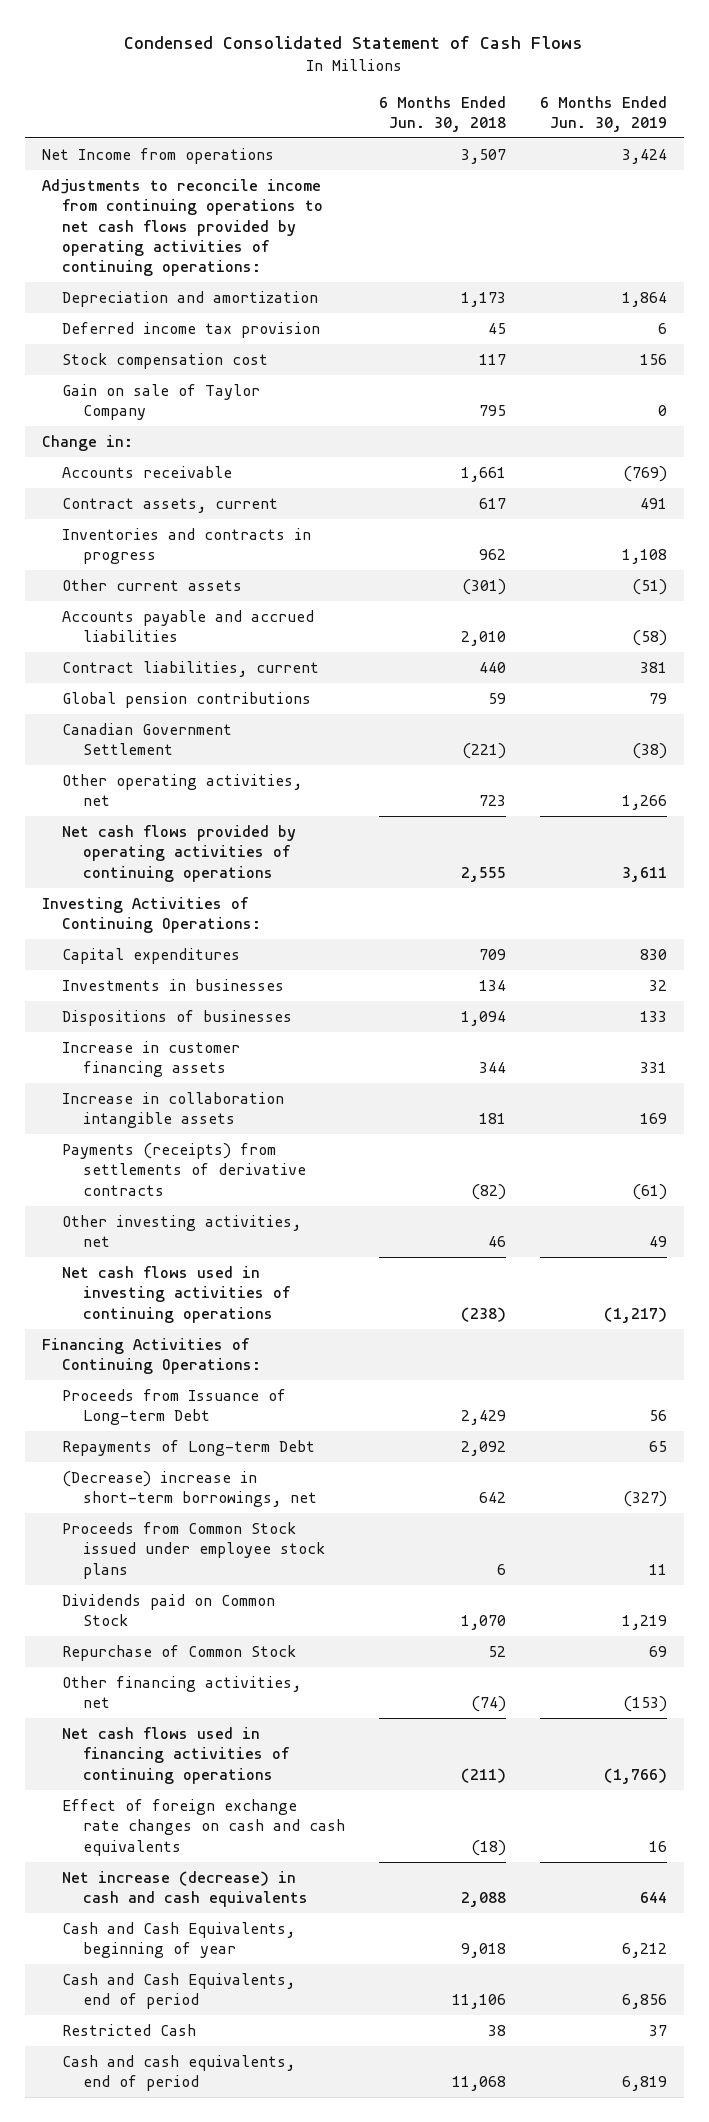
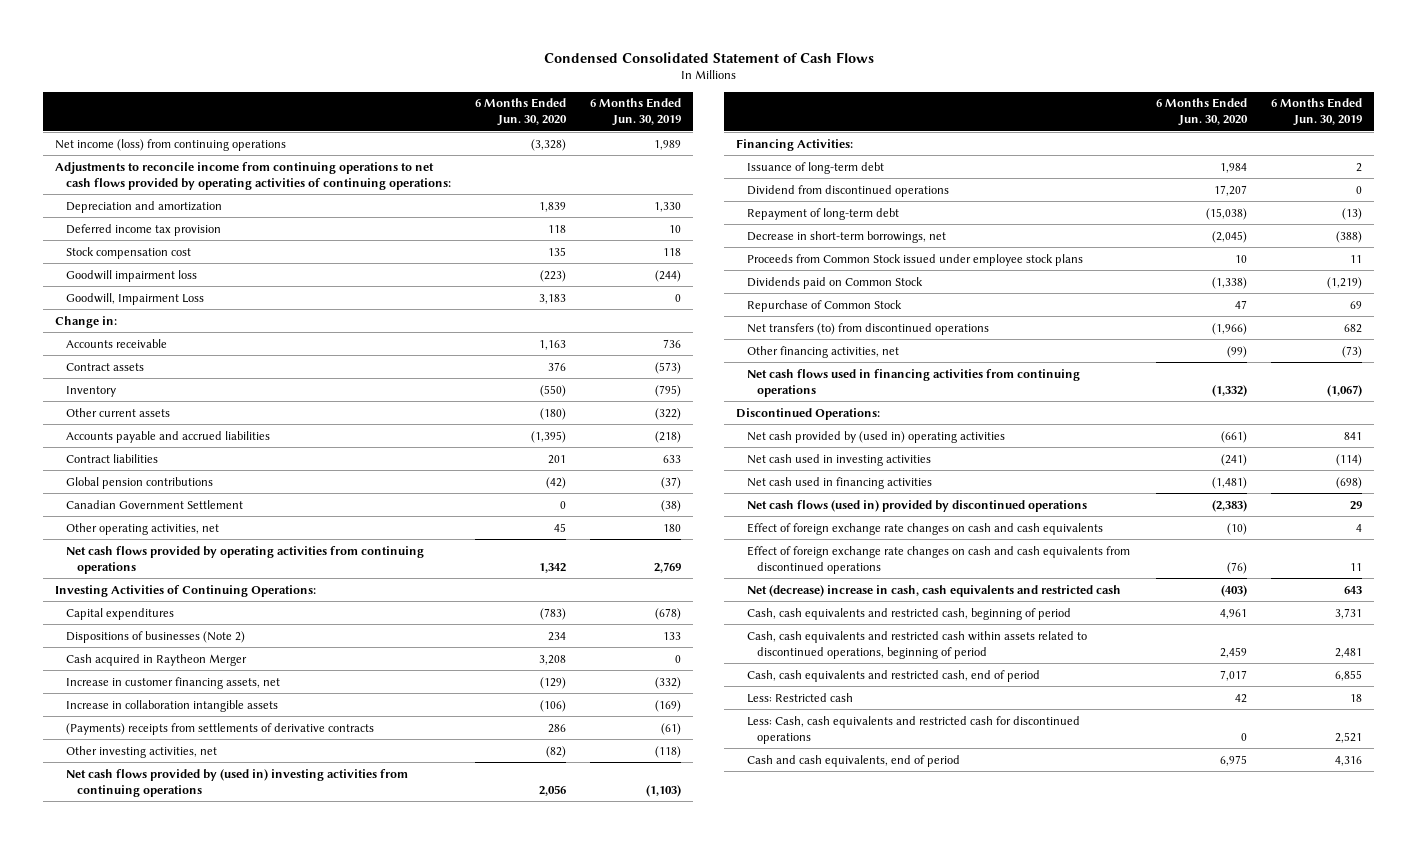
- | 6 Months Ended Jun. 30, 2018 | 6 Months Ended Jun. 30, 2019
+ | 6 Months Ended Jun. 30, 2020 | 6 Months Ended Jun. 30, 2019
- Net Income from operations | 3,507 | 3,424
+ Net income (loss) from continuing operations | (3,328) | 1,989
- Depreciation and amortization | 1,173 | 1,864
- Deferred income tax provision | 45 | 6
- Stock compensation cost | 117 | 156
- Gain on sale of Taylor Company | 795 | 0
+ Depreciation and amortization | 1,839 | 1,330
+ Deferred income tax provision | 118 | 10
+ Stock compensation cost | 135 | 118
+ Goodwill impairment loss | (223) | (244)
+ Goodwill, Impairment Loss | 3,183 | 0
- Accounts receivable | 1,661 | (769)
- Contract assets, current | 617 | 491
- Inventories and contracts in progress | 962 | 1,108
- Other current assets | (301) | (51)
- Accounts payable and accrued liabilities | 2,010 | (58)
- Contract liabilities, current | 440 | 381
- Global pension contributions | 59 | 79
+ Accounts receivable | 1,163 | 736
+ Contract assets | 376 | (573)
+ Inventory | (550) | (795)
+ Other current assets | (180) | (322)
+ Accounts payable and accrued liabilities | (1,395) | (218)
+ Contract liabilities | 201 | 633
+ Global pension contributions | (42) | (37)
- Other operating activities, net | 723 | 1,266
- Net cash flows provided by operating activities of continuing operations | 2,555 | 3,611
+ Other operating activities, net | 45 | 180
+ Net cash flows provided by operating activities from continuing operations | 1,342 | 2,769
- Capital expenditures | 709 | 830
- Investments in businesses | 134 | 32
- Dispositions of businesses | 1,094 | 133
- Increase in customer financing assets | 344 | 331
- Increase in collaboration intangible assets | 181 | 169
- Payments (receipts) from settlements of derivative contracts | (82) | (61)
- Other investing activities, net | 46 | 49
- Net cash flows used in investing activities of continuing operations | (238) | (1,217)
- Financing Activities of Continuing Operations:
- Proceeds from Issuance of Long-term Debt | 2,429 | 56
- Repayments of Long-term Debt | 2,092 | 65
- (Decrease) increase in short-term borrowings, net | 642 | (327)
+ Capital expenditures | (783) | (678)
+ Dispositions of businesses (Note 2) | 234 | 133
+ Cash acquired in Raytheon Merger | 3,208 | 0
+ Increase in customer financing assets, net | (129) | (332)
+ Increase in collaboration intangible assets | (106) | (169)
+ (Payments) receipts from settlements of derivative contracts | 286 | (61)
+ Other investing activities, net | (82) | (118)
+ Net cash flows provided by (used in) investing activities from continuing operations | 2,056 | (1,103)
+ Financing Activities:
+ Issuance of long-term debt | 1,984 | 2
+ Dividend from discontinued operations | 17,207 | 0
+ Repayment of long-term debt | (15,038) | (13)
+ Decrease in short-term borrowings, net | (2,045) | (388)
- Dividends paid on Common Stock | 1,070 | 1,219
+ Dividends paid on Common Stock | (1,338) | (1,219)
- Other financing activities, net | (74) | (153)
- Net cash flows used in financing activities of continuing operations | (211) | (1,766)
- Effect of foreign exchange rate changes on cash and cash equivalents | (18) | 16
- Net increase (decrease) in cash and cash equivalents | 2,088 | 644
- Cash and Cash Equivalents, beginning of year | 9,018 | 6,212
- Cash and Cash Equivalents, end of period | 11,106 | 6,856
- Restricted Cash | 38 | 37
- Cash and cash equivalents, end of period | 11,068 | 6,819
+ Net transfers (to) from discontinued operations | (1,966) | 682
+ Other financing activities, net | (99) | (73)
+ Net cash flows used in financing activities from continuing operations | (1,332) | (1,067)
+ Discontinued Operations:
+ Net cash provided by (used in) operating activities | (661) | 841
+ Net cash used in investing activities | (241) | (114)
+ Net cash used in financing activities | (1,481) | (698)
+ Net cash flows (used in) provided by discontinued operations | (2,383) | 29
+ Effect of foreign exchange rate changes on cash and cash equivalents | (10) | 4
+ Effect of foreign exchange rate changes on cash and cash equivalents from discontinued operations | (76) | 11
+ Net (decrease) increase in cash, cash equivalents and restricted cash | (403) | 643
+ Cash, cash equivalents and restricted cash, beginning of period | 4,961 | 3,731
+ Cash, cash equivalents and restricted cash within assets related to discontinued operations, beginning of period | 2,459 | 2,481
+ Cash, cash equivalents and restricted cash, end of period | 7,017 | 6,855
+ Less: Restricted cash | 42 | 18
+ Less: Cash, cash equivalents and restricted cash for discontinued operations | 0 | 2,521
+ Cash and cash equivalents, end of period | 6,975 | 4,316

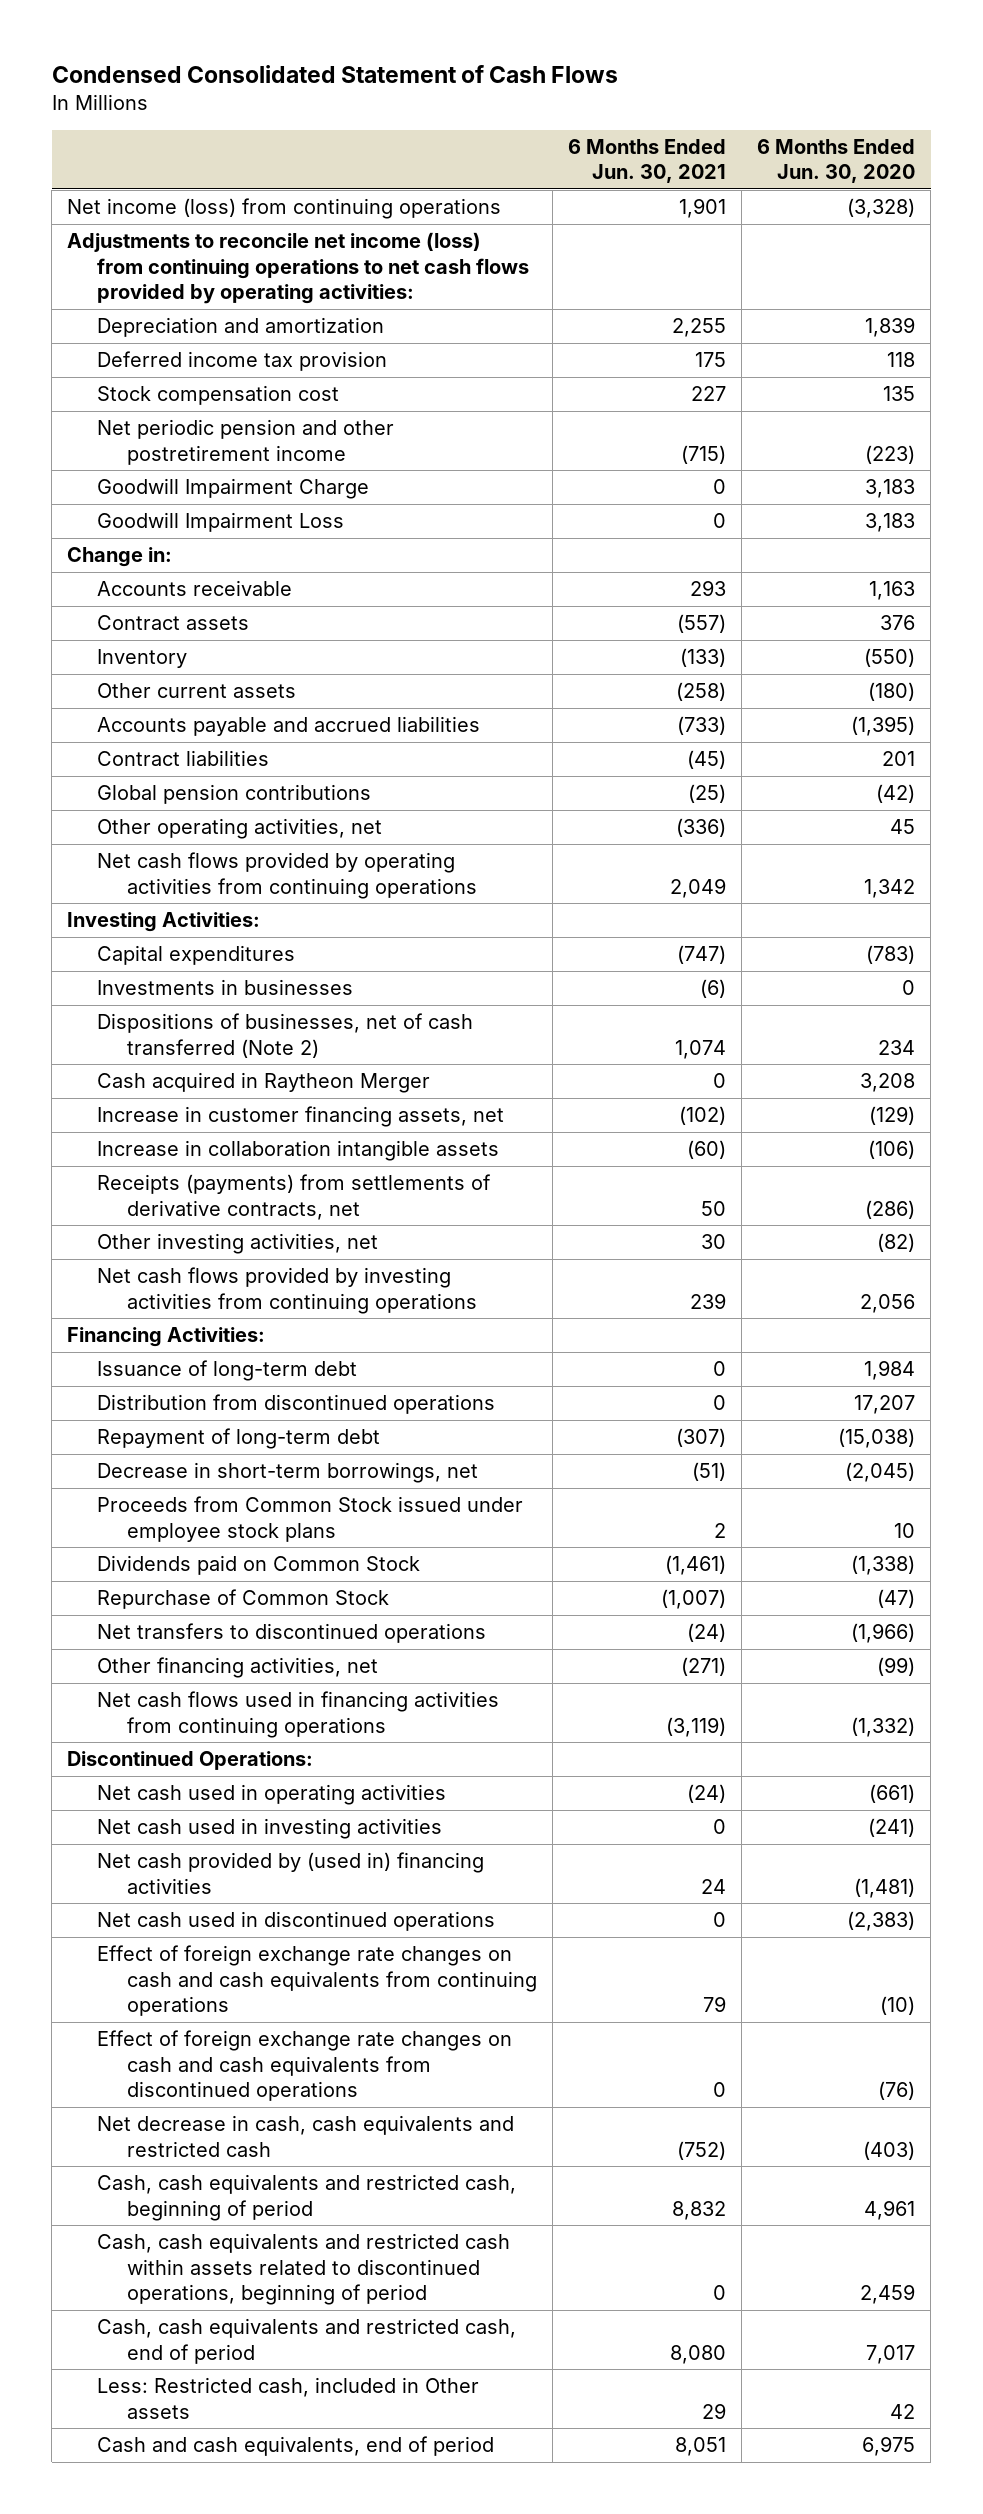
- | 6 Months Ended Jun. 30, 2020 | 6 Months Ended Jun. 30, 2019
+ | 6 Months Ended Jun. 30, 2021 | 6 Months Ended Jun. 30, 2020
- Adjustments to reconcile income from continuing operations to net cash flows provided by operating activities of continuing operations:
+ Adjustments to reconcile net income (loss) from continuing operations to net cash flows provided by operating activities:
- Goodwill impairment loss | (223) | (244)
- Goodwill, Impairment Loss | 3,183 | 0
+ Net periodic pension and other postretirement income | (715) | (223)
+ Goodwill Impairment Charge | 0 | 3,183
+ Goodwill Impairment Loss | 0 | 3,183
- Canadian Government Settlement | 0 | (38)
- Investing Activities of Continuing Operations:
+ Investing Activities:
- Dispositions of businesses (Note 2) | 234 | 133
+ Investments in businesses | (6) | 0
+ Dispositions of businesses, net of cash transferred (Note 2) | 1,074 | 234
- (Payments) receipts from settlements of derivative contracts | 286 | (61)
+ Receipts (payments) from settlements of derivative contracts, net | 50 | (286)
- Net cash flows provided by (used in) investing activities from continuing operations | 2,056 | (1,103)
+ Net cash flows provided by investing activities from continuing operations | 239 | 2,056
- Dividend from discontinued operations | 17,207 | 0
+ Distribution from discontinued operations | 0 | 17,207
- Repurchase of Common Stock | 47 | 69
- Net transfers (to) from discontinued operations | (1,966) | 682
+ Repurchase of Common Stock | (1,007) | (47)
+ Net transfers to discontinued operations | (24) | (1,966)
- Net cash provided by (used in) operating activities | (661) | 841
+ Net cash used in operating activities | (24) | (661)
- Net cash used in financing activities | (1,481) | (698)
- Net cash flows (used in) provided by discontinued operations | (2,383) | 29
- Effect of foreign exchange rate changes on cash and cash equivalents | (10) | 4
+ Net cash provided by (used in) financing activities | 24 | (1,481)
+ Net cash used in discontinued operations | 0 | (2,383)
+ Effect of foreign exchange rate changes on cash and cash equivalents from continuing operations | 79 | (10)
- Net (decrease) increase in cash, cash equivalents and restricted cash | (403) | 643
+ Net decrease in cash, cash equivalents and restricted cash | (752) | (403)
- Less: Restricted cash | 42 | 18
- Less: Cash, cash equivalents and restricted cash for discontinued operations | 0 | 2,521
+ Less: Restricted cash, included in Other assets | 29 | 42

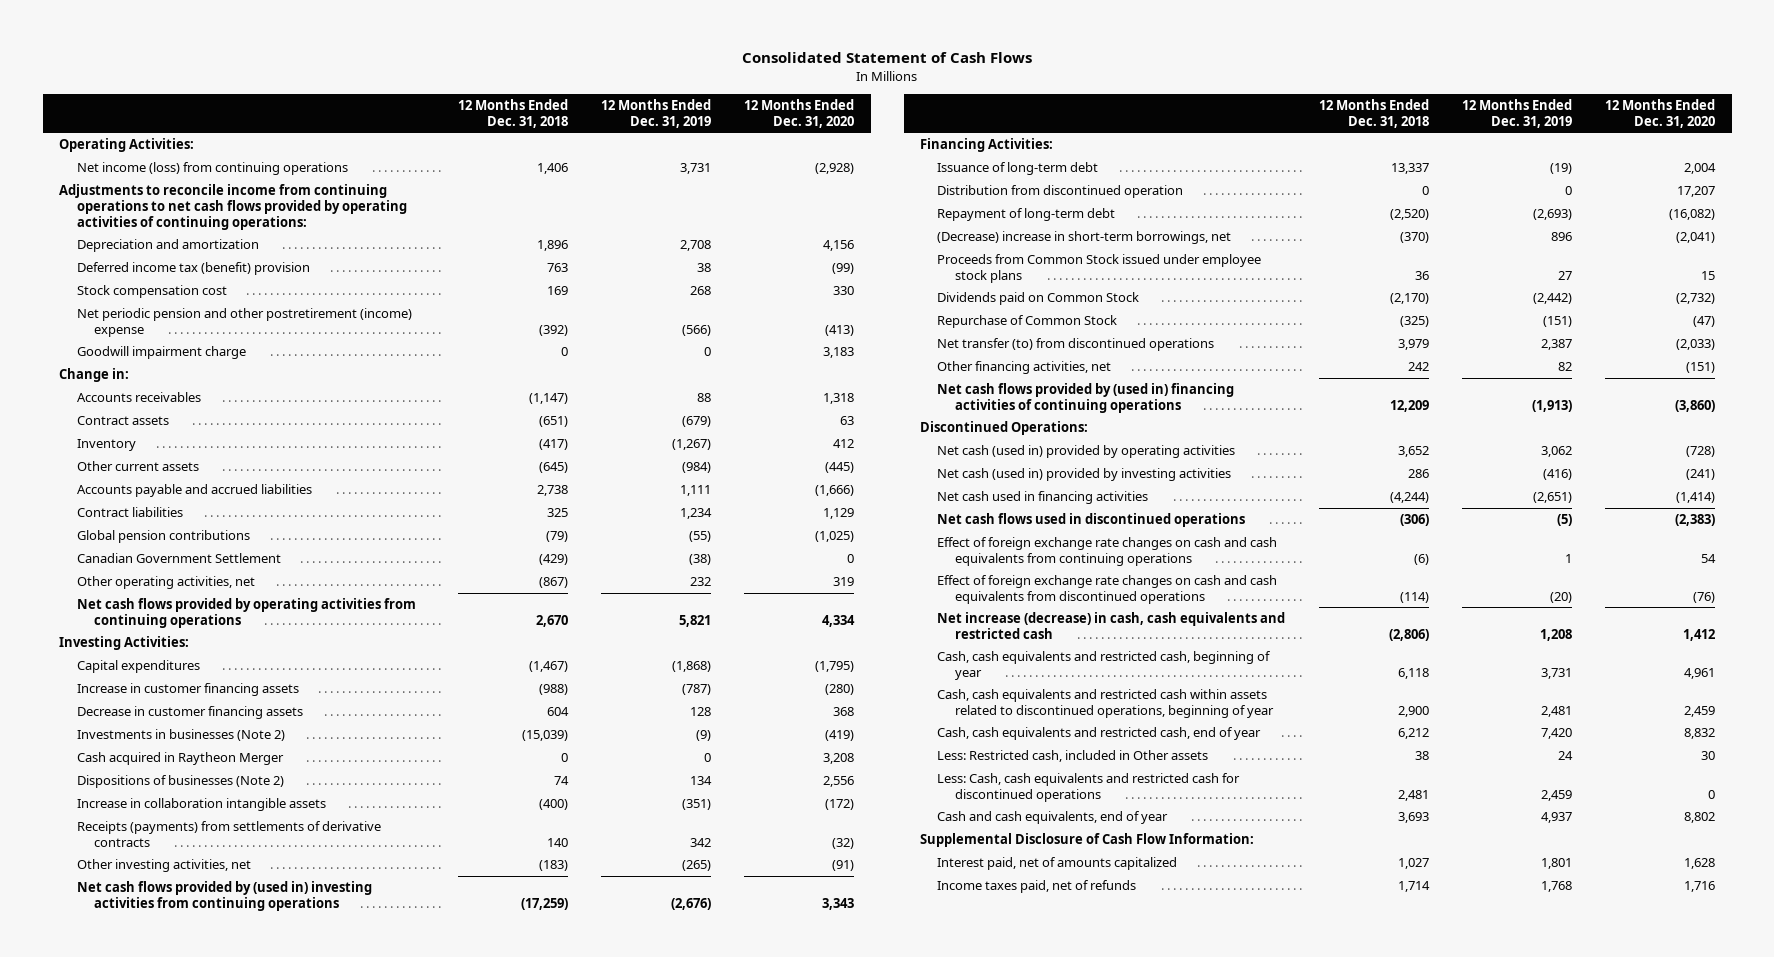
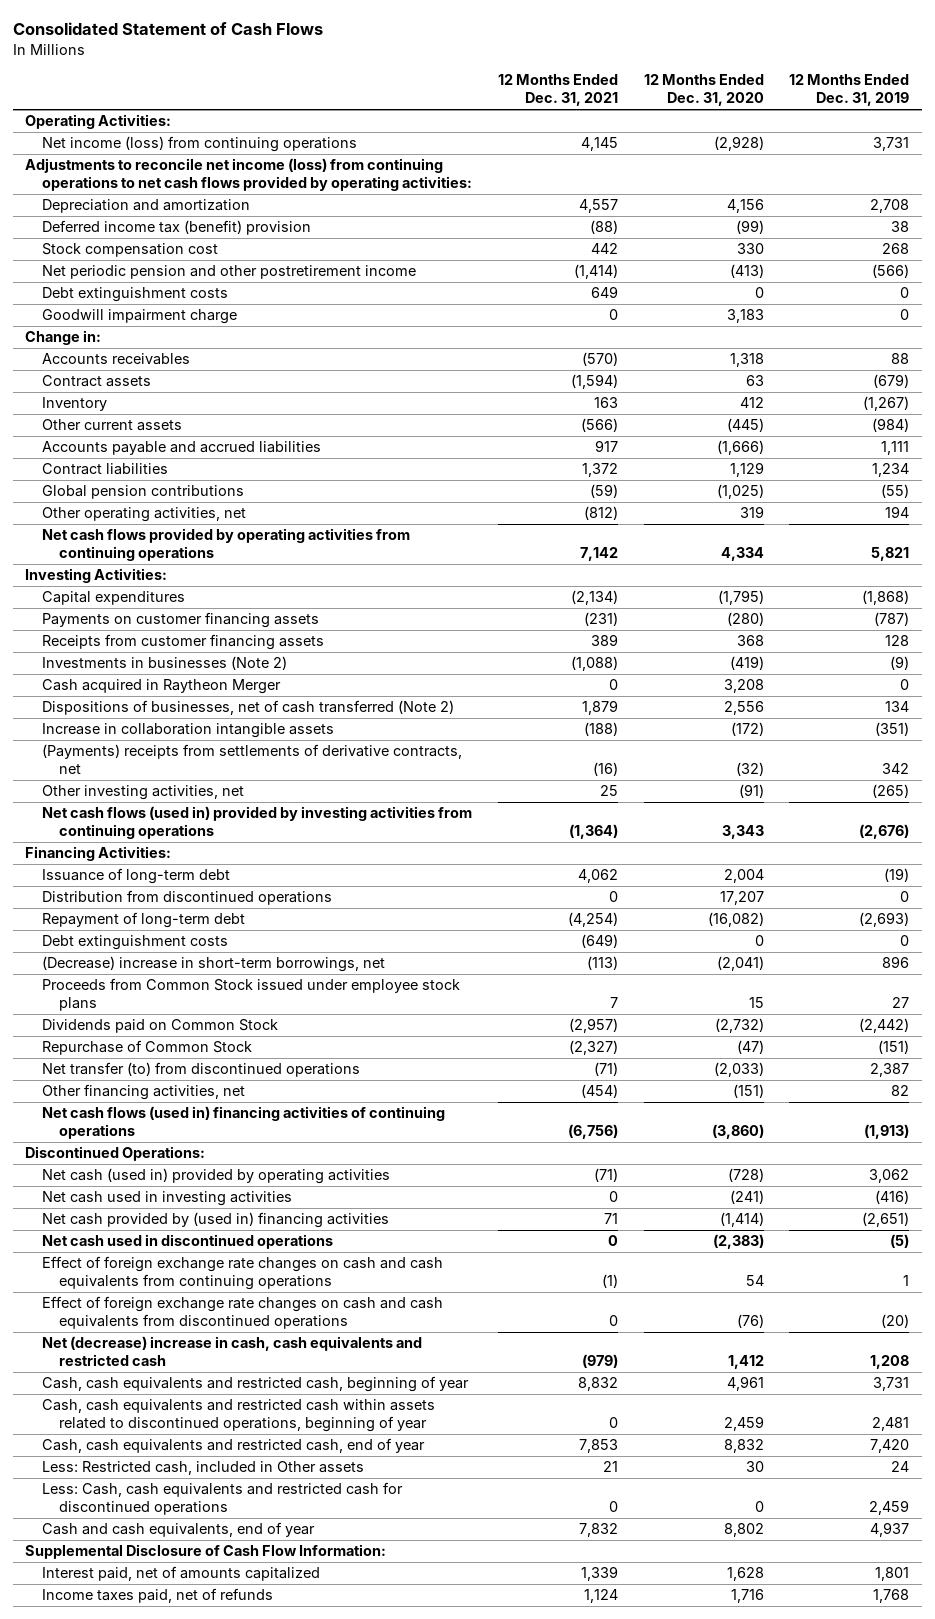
- | 12 Months Ended Dec. 31, 2018 | 12 Months Ended Dec. 31, 2019 | 12 Months Ended Dec. 31, 2020
+ | 12 Months Ended Dec. 31, 2021 | 12 Months Ended Dec. 31, 2020 | 12 Months Ended Dec. 31, 2019
- Adjustments to reconcile income from continuing operations to net cash flows provided by operating activities of continuing operations:
+ Adjustments to reconcile net income (loss) from continuing operations to net cash flows provided by operating activities:
- Net periodic pension and other postretirement (income) expense | (392) | (566) | (413)
+ Net periodic pension and other postretirement income | (1,414) | (413) | (566)
+ Debt extinguishment costs | 649 | 0 | 0
- Canadian Government Settlement | (429) | (38) | 0
- Other operating activities, net | (867) | 232 | 319
+ Other operating activities, net | (812) | 319 | 194
- Increase in customer financing assets | (988) | (787) | (280)
- Decrease in customer financing assets | 604 | 128 | 368
+ Payments on customer financing assets | (231) | (280) | (787)
+ Receipts from customer financing assets | 389 | 368 | 128
- Dispositions of businesses (Note 2) | 74 | 134 | 2,556
+ Dispositions of businesses, net of cash transferred (Note 2) | 1,879 | 2,556 | 134
- Receipts (payments) from settlements of derivative contracts | 140 | 342 | (32)
+ (Payments) receipts from settlements of derivative contracts, net | (16) | (32) | 342
- Net cash flows provided by (used in) investing activities from continuing operations | (17,259) | (2,676) | 3,343
+ Net cash flows (used in) provided by investing activities from continuing operations | (1,364) | 3,343 | (2,676)
- Distribution from discontinued operation | 0 | 0 | 17,207
+ Distribution from discontinued operations | 0 | 17,207 | 0
+ Debt extinguishment costs | (649) | 0 | 0
- Net cash flows provided by (used in) financing activities of continuing operations | 12,209 | (1,913) | (3,860)
+ Net cash flows (used in) financing activities of continuing operations | (6,756) | (3,860) | (1,913)
- Net cash (used in) provided by investing activities | 286 | (416) | (241)
- Net cash used in financing activities | (4,244) | (2,651) | (1,414)
- Net cash flows used in discontinued operations | (306) | (5) | (2,383)
+ Net cash used in investing activities | 0 | (241) | (416)
+ Net cash provided by (used in) financing activities | 71 | (1,414) | (2,651)
+ Net cash used in discontinued operations | 0 | (2,383) | (5)
- Net increase (decrease) in cash, cash equivalents and restricted cash | (2,806) | 1,208 | 1,412
+ Net (decrease) increase in cash, cash equivalents and restricted cash | (979) | 1,412 | 1,208

